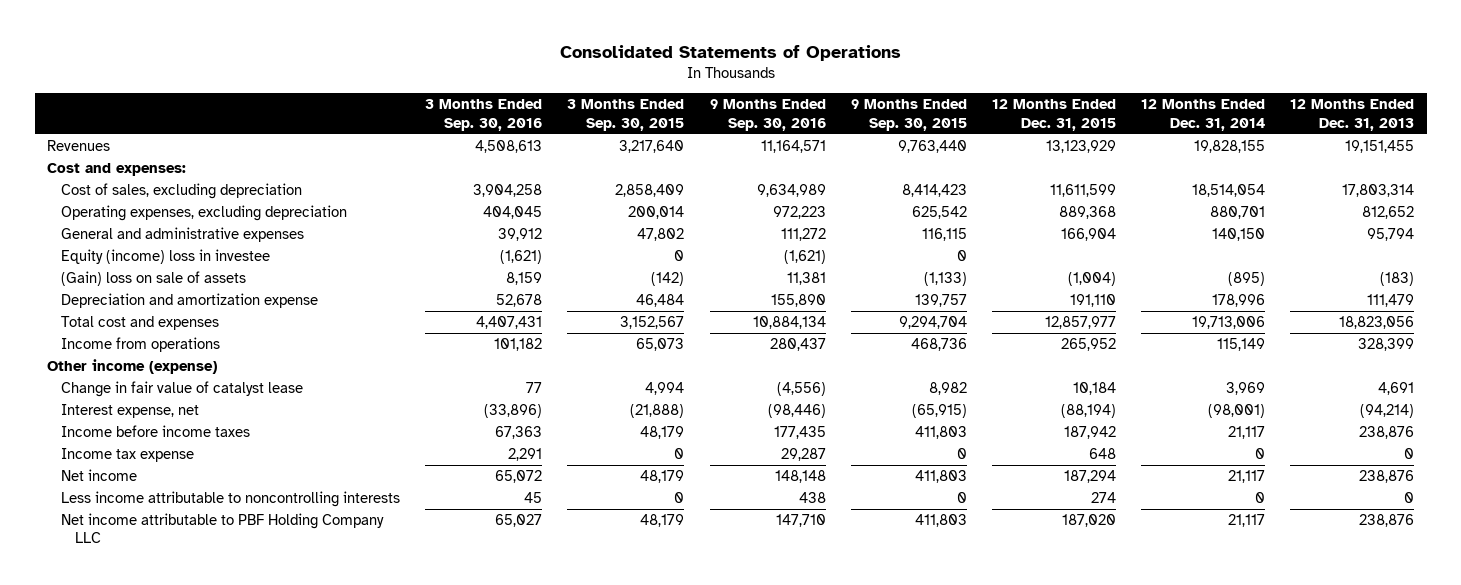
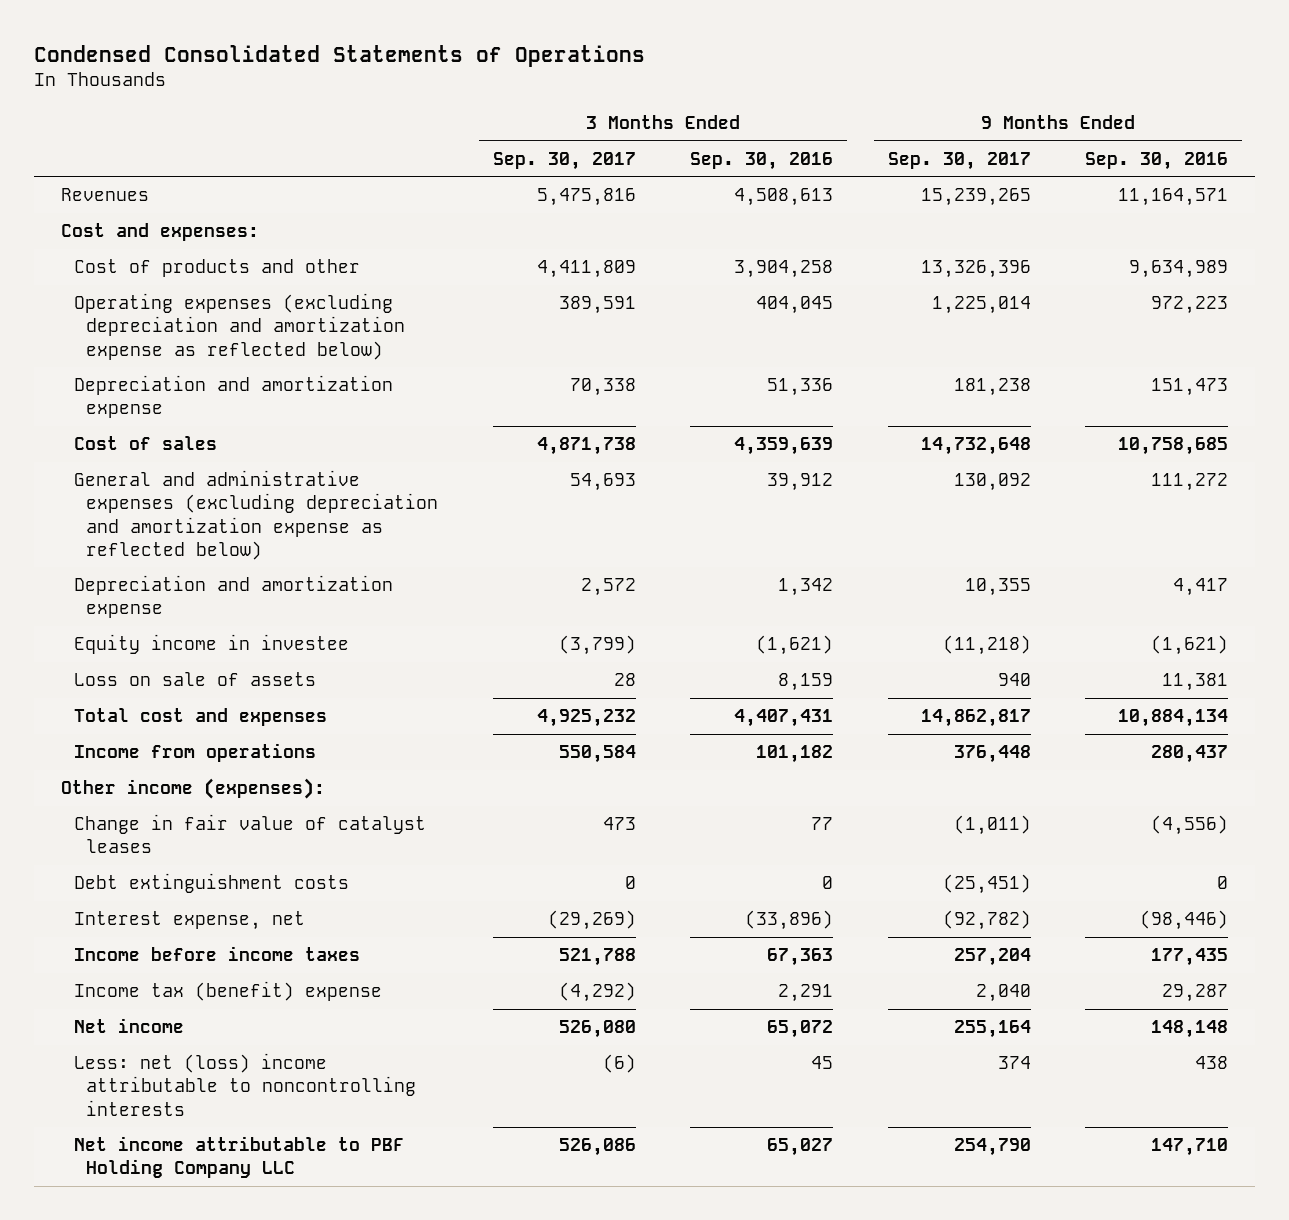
- Consolidated Statements of Operations
+ Condensed Consolidated Statements of Operations
- | 3 Months Ended Sep. 30, 2016 | 3 Months Ended Sep. 30, 2015 | 9 Months Ended Sep. 30, 2016 | 9 Months Ended Sep. 30, 2015 | 12 Months Ended Dec. 31, 2015 | 12 Months Ended Dec. 31, 2014 | 12 Months Ended Dec. 31, 2013
+ | 3 Months Ended Sep. 30, 2017 | 3 Months Ended Sep. 30, 2016 | 9 Months Ended Sep. 30, 2017 | 9 Months Ended Sep. 30, 2016
- Cost of sales, excluding depreciation | 3,904,258 | 2,858,409 | 9,634,989 | 8,414,423 | 11,611,599 | 18,514,054 | 17,803,314
- Operating expenses, excluding depreciation | 404,045 | 200,014 | 972,223 | 625,542 | 889,368 | 880,701 | 812,652
- General and administrative expenses | 39,912 | 47,802 | 111,272 | 116,115 | 166,904 | 140,150 | 95,794
- Equity (income) loss in investee | (1,621) | 0 | (1,621) | 0 | | |
- (Gain) loss on sale of assets | 8,159 | (142) | 11,381 | (1,133) | (1,004) | (895) | (183)
- Depreciation and amortization expense | 52,678 | 46,484 | 155,890 | 139,757 | 191,110 | 178,996 | 111,479
+ Cost of products and other | 4,411,809 | 3,904,258 | 13,326,396 | 9,634,989
+ Operating expenses (excluding depreciation and amortization expense as reflected below) | 389,591 | 404,045 | 1,225,014 | 972,223
+ Depreciation and amortization expense | 70,338 | 51,336 | 181,238 | 151,473
+ Cost of sales | 4,871,738 | 4,359,639 | 14,732,648 | 10,758,685
+ General and administrative expenses (excluding depreciation and amortization expense as reflected below) | 54,693 | 39,912 | 130,092 | 111,272
+ Depreciation and amortization expense | 2,572 | 1,342 | 10,355 | 4,417
+ Equity income in investee | (3,799) | (1,621) | (11,218) | (1,621)
+ Loss on sale of assets | 28 | 8,159 | 940 | 11,381
- Other income (expense)
- Change in fair value of catalyst lease | 77 | 4,994 | (4,556) | 8,982 | 10,184 | 3,969 | 4,691
+ Other income (expenses):
+ Change in fair value of catalyst leases | 473 | 77 | (1,011) | (4,556)
+ Debt extinguishment costs | 0 | 0 | (25,451) | 0
- Income tax expense | 2,291 | 0 | 29,287 | 0 | 648 | 0 | 0
+ Income tax (benefit) expense | (4,292) | 2,291 | 2,040 | 29,287
- Less income attributable to noncontrolling interests | 45 | 0 | 438 | 0 | 274 | 0 | 0
+ Less: net (loss) income attributable to noncontrolling interests | (6) | 45 | 374 | 438

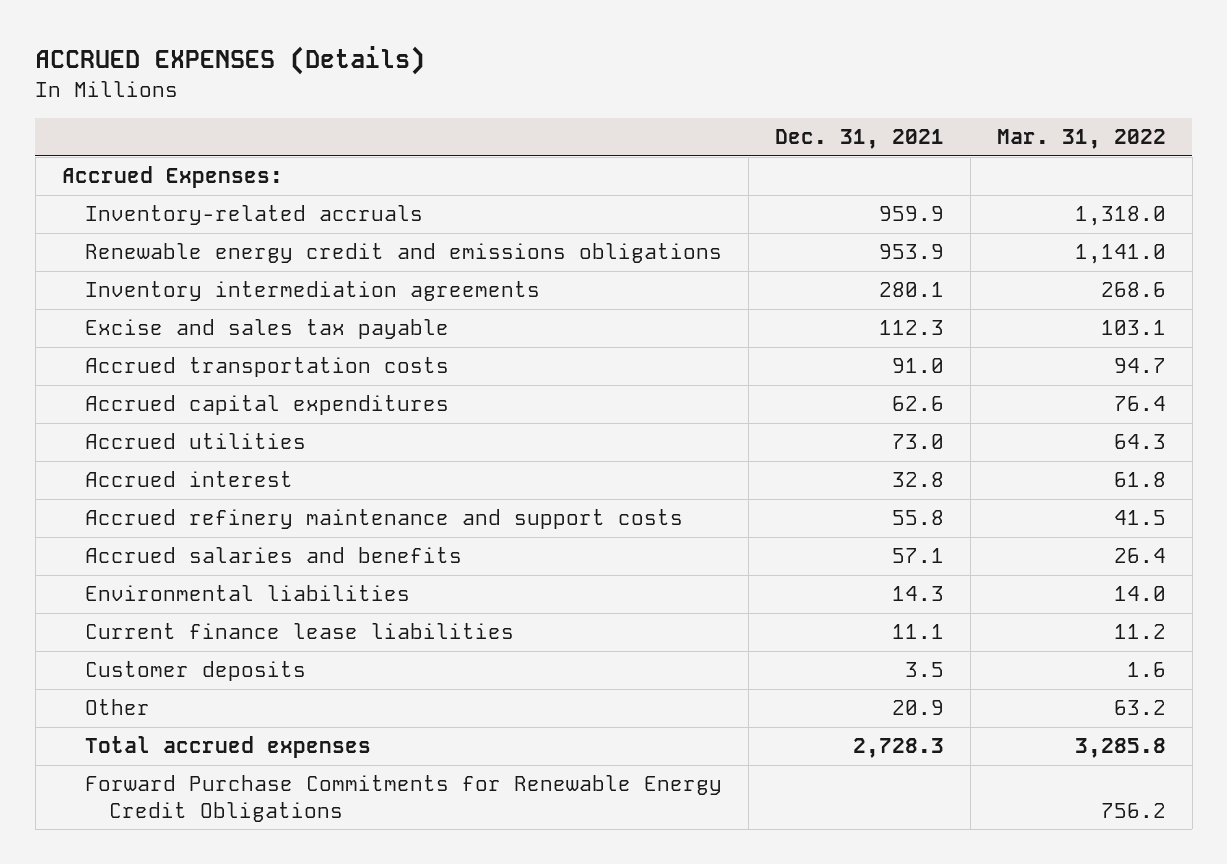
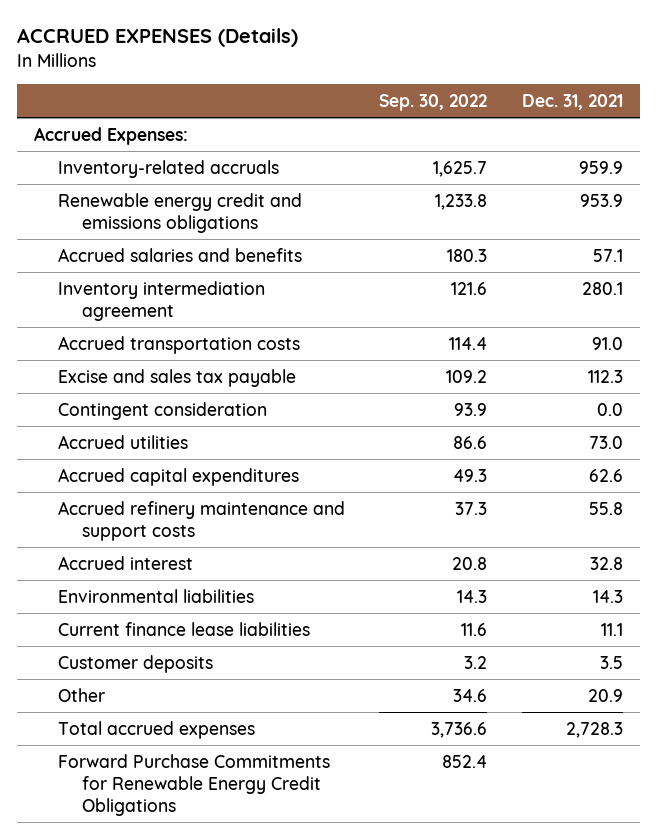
- | Dec. 31, 2021 | Mar. 31, 2022
+ | Sep. 30, 2022 | Dec. 31, 2021
- Inventory intermediation agreements | 280.1 | 268.6
moved up: Accrued salaries and benefits | 180.3 | 57.1
+ Inventory intermediation agreement | 121.6 | 280.1
moved down: Excise and sales tax payable | 109.2 | 112.3
+ Contingent consideration | 93.9 | 0.0
moved down: Accrued capital expenditures | 49.3 | 62.6
moved down: Accrued interest | 20.8 | 32.8

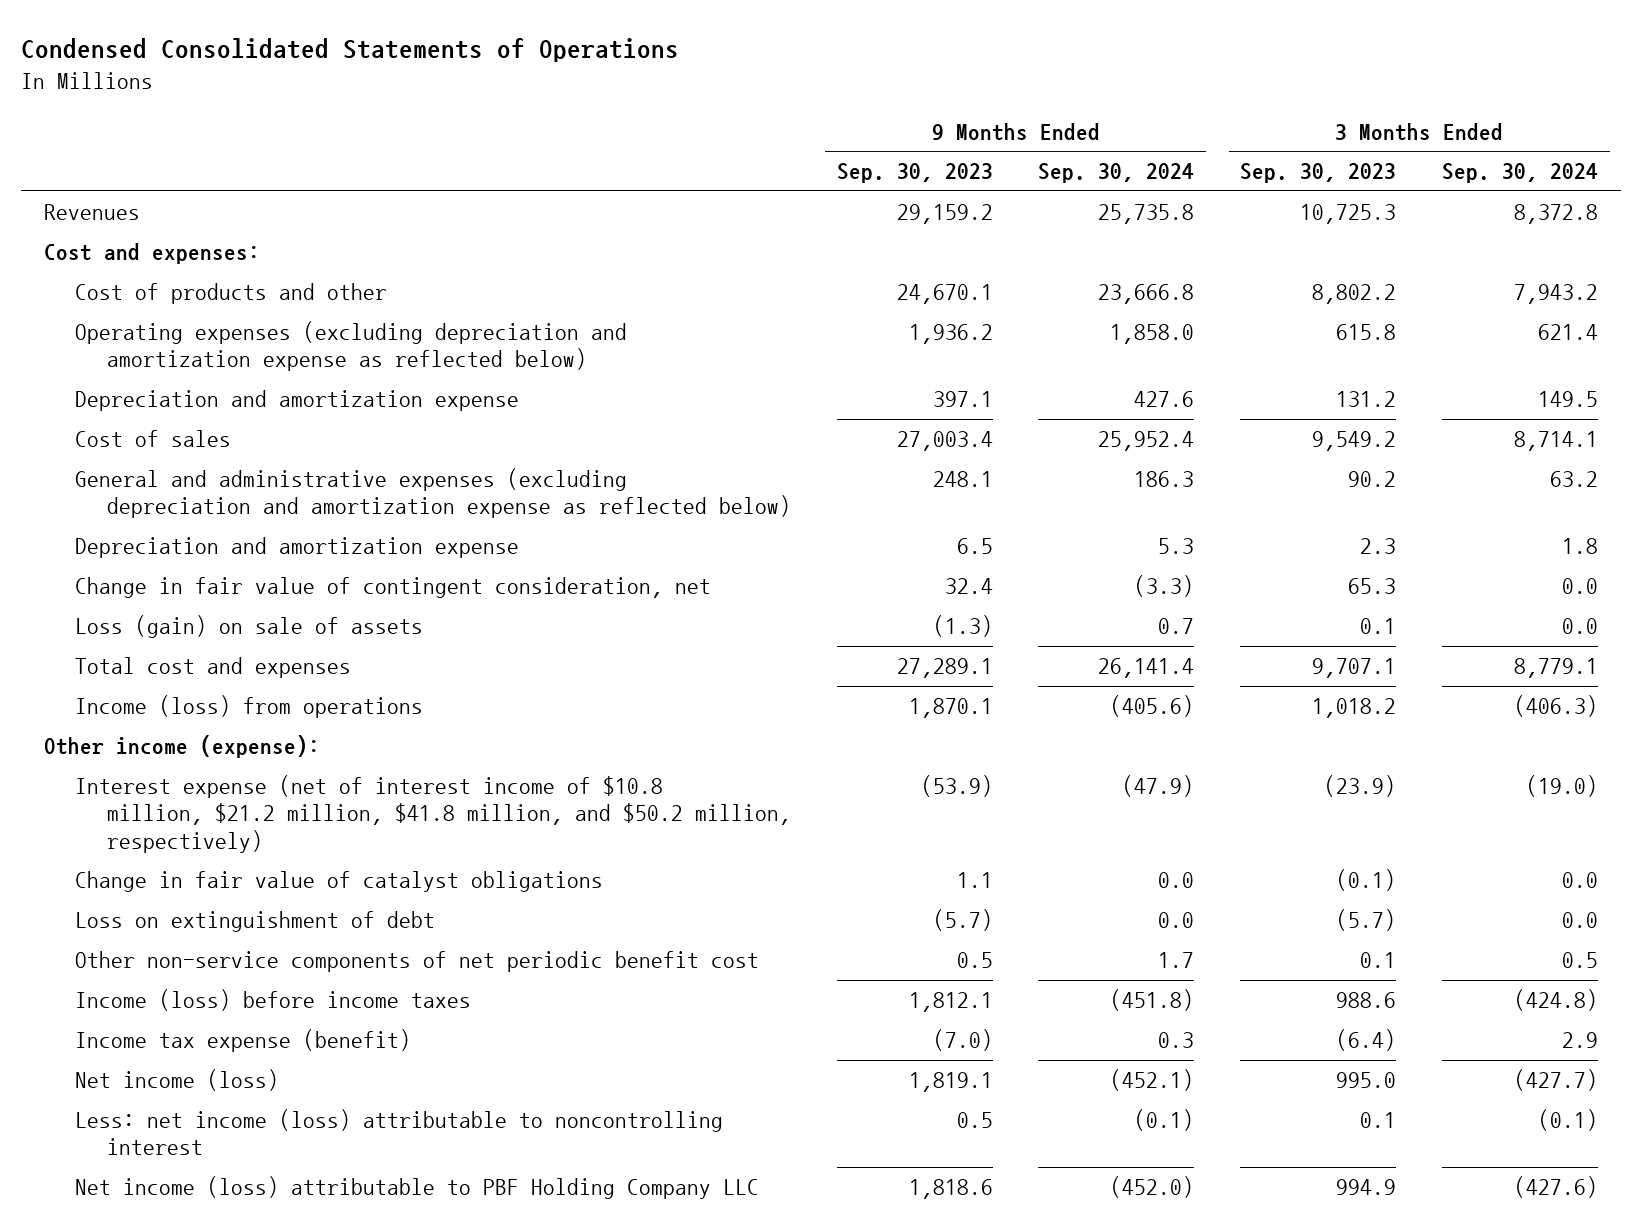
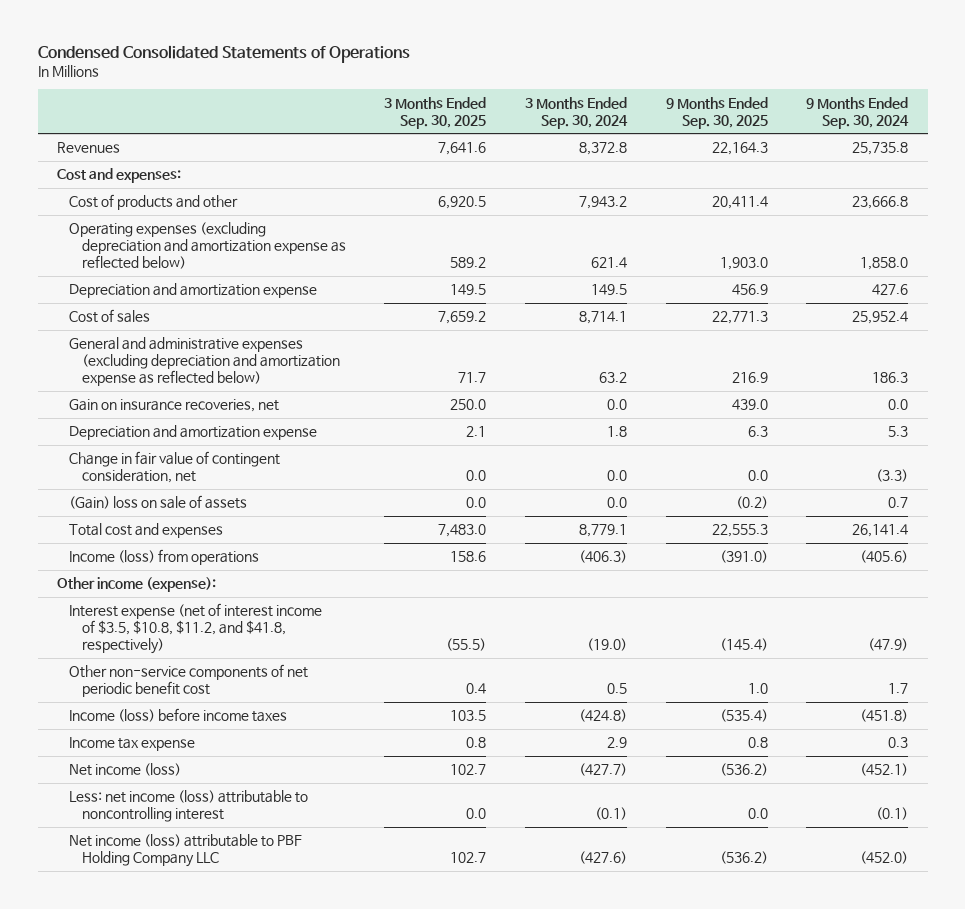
- | 9 Months Ended Sep. 30, 2023 | 9 Months Ended Sep. 30, 2024 | 3 Months Ended Sep. 30, 2023 | 3 Months Ended Sep. 30, 2024
+ | 3 Months Ended Sep. 30, 2025 | 3 Months Ended Sep. 30, 2024 | 9 Months Ended Sep. 30, 2025 | 9 Months Ended Sep. 30, 2024
+ Gain on insurance recoveries, net | 250.0 | 0.0 | 439.0 | 0.0
- Loss (gain) on sale of assets | (1.3) | 0.7 | 0.1 | 0.0
+ (Gain) loss on sale of assets | 0.0 | 0.0 | (0.2) | 0.7
- Interest expense (net of interest income of $10.8 million, $21.2 million, $41.8 million, and $50.2 million, respectively) | (53.9) | (47.9) | (23.9) | (19.0)
- Change in fair value of catalyst obligations | 1.1 | 0.0 | (0.1) | 0.0
- Loss on extinguishment of debt | (5.7) | 0.0 | (5.7) | 0.0
+ Interest expense (net of interest income of $3.5, $10.8, $11.2, and $41.8, respectively) | (55.5) | (19.0) | (145.4) | (47.9)
- Income tax expense (benefit) | (7.0) | 0.3 | (6.4) | 2.9
+ Income tax expense | 0.8 | 2.9 | 0.8 | 0.3

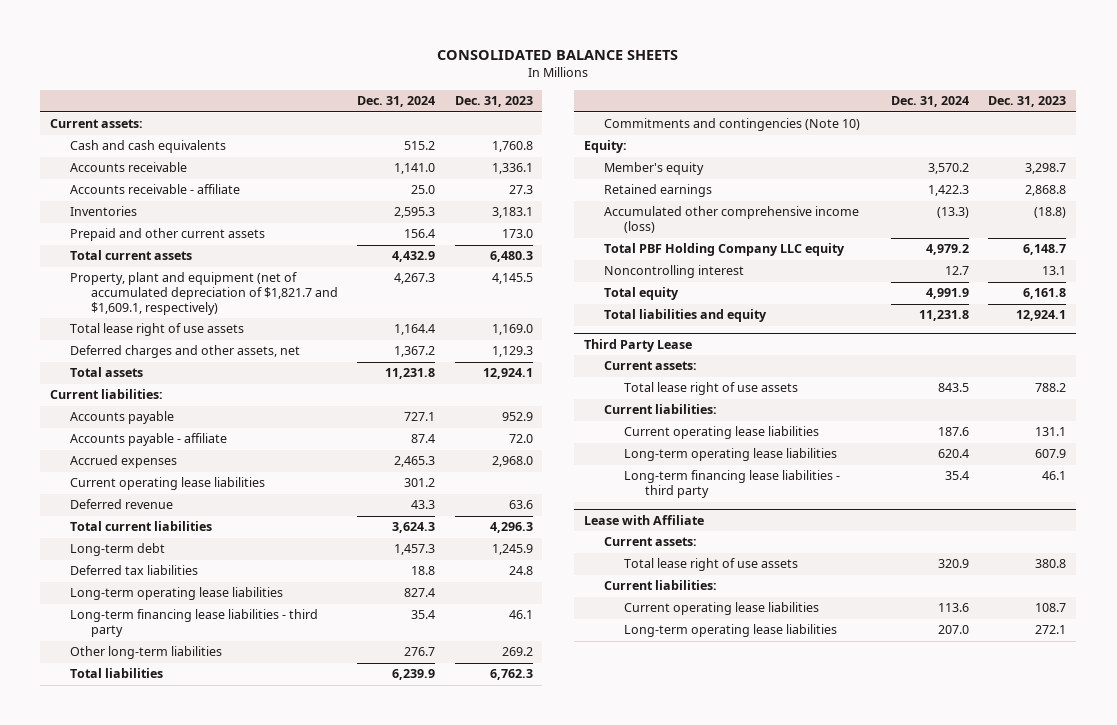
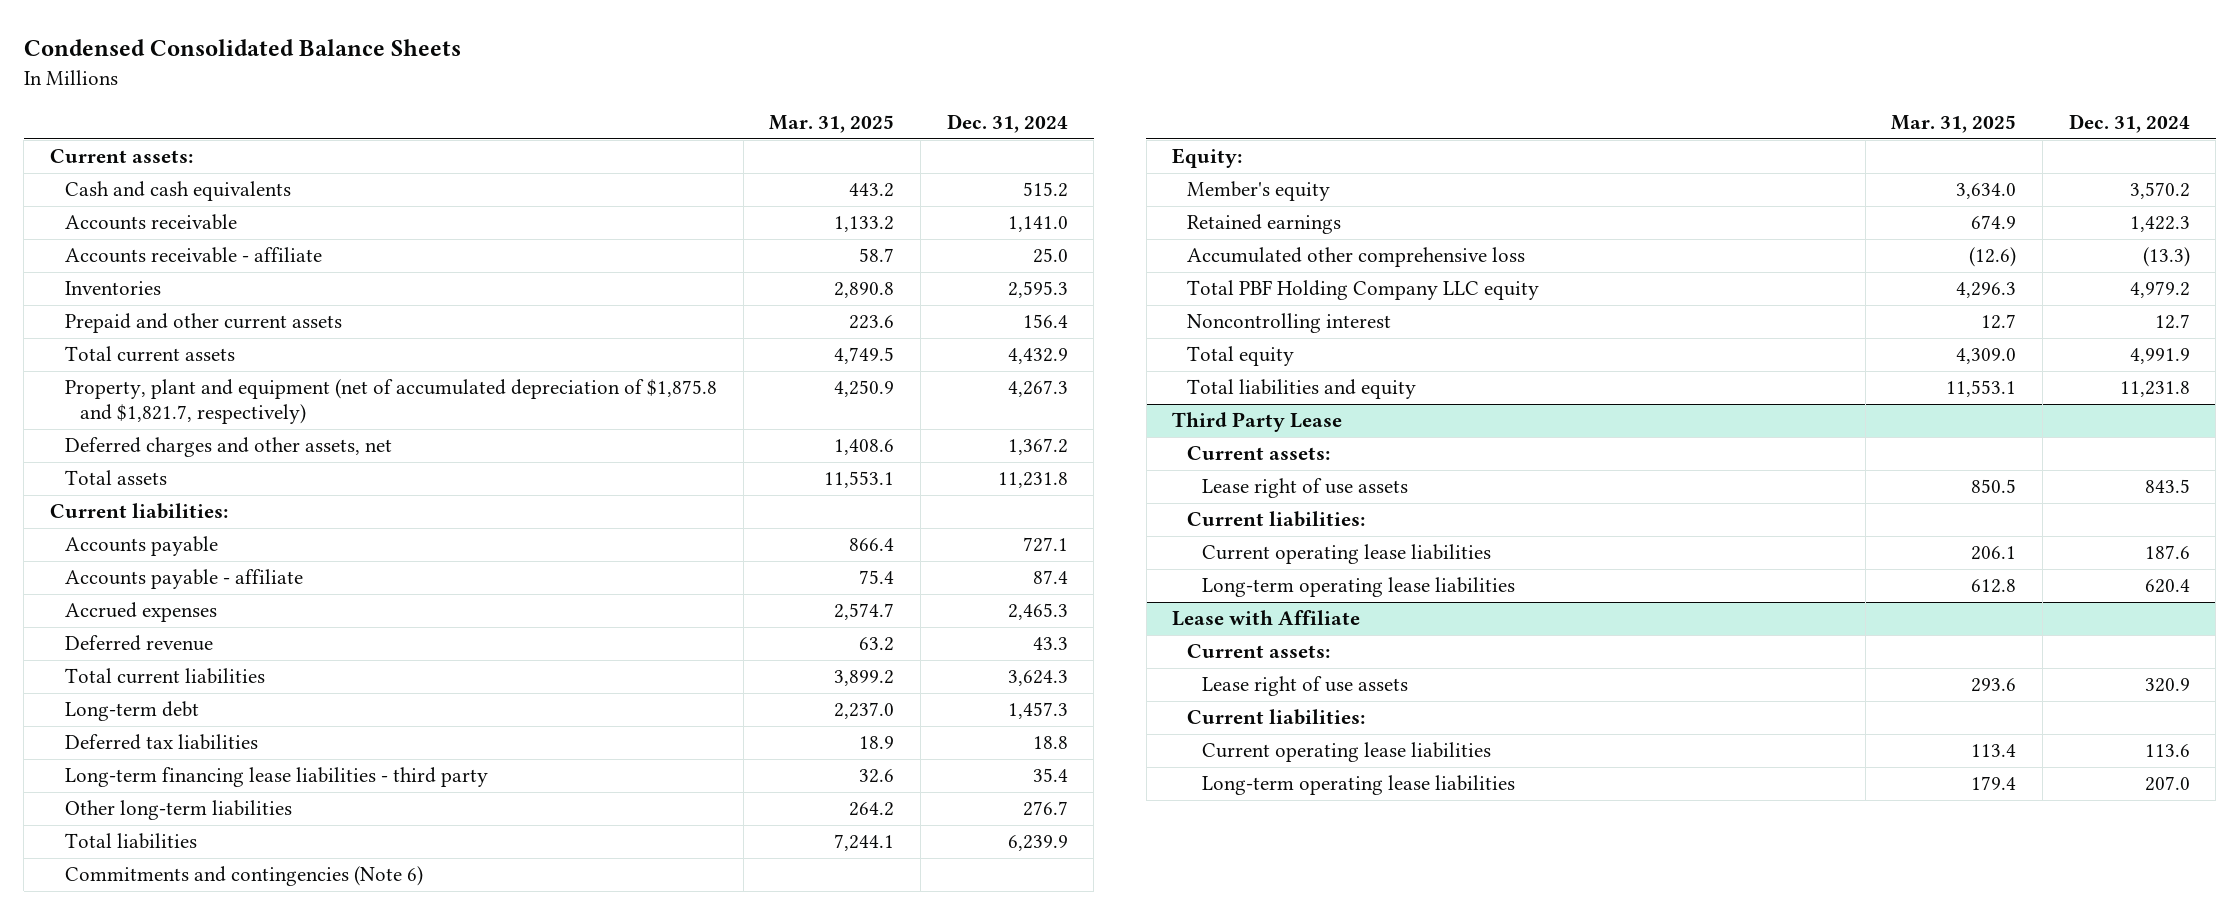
- CONSOLIDATED BALANCE SHEETS
+ Condensed Consolidated Balance Sheets
- | Dec. 31, 2024 | Dec. 31, 2023
+ | Mar. 31, 2025 | Dec. 31, 2024
- Property, plant and equipment (net of accumulated depreciation of $1,821.7 and $1,609.1, respectively) | 4,267.3 | 4,145.5
- Total lease right of use assets | 1,164.4 | 1,169.0
+ Property, plant and equipment (net of accumulated depreciation of $1,875.8 and $1,821.7, respectively) | 4,250.9 | 4,267.3
- Current operating lease liabilities | 301.2 |
- Long-term operating lease liabilities | 827.4 |
- Commitments and contingencies (Note 10)
+ Commitments and contingencies (Note 6)
- Accumulated other comprehensive income (loss) | (13.3) | (18.8)
+ Accumulated other comprehensive loss | (12.6) | (13.3)
@ Third Party Lease
- Total lease right of use assets | 843.5 | 788.2
+ Lease right of use assets | 850.5 | 843.5
- Long-term financing lease liabilities - third party | 35.4 | 46.1
@ Lease with Affiliate
- Total lease right of use assets | 320.9 | 380.8
+ Lease right of use assets | 293.6 | 320.9

